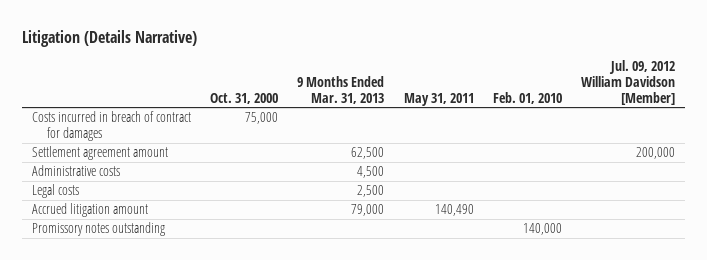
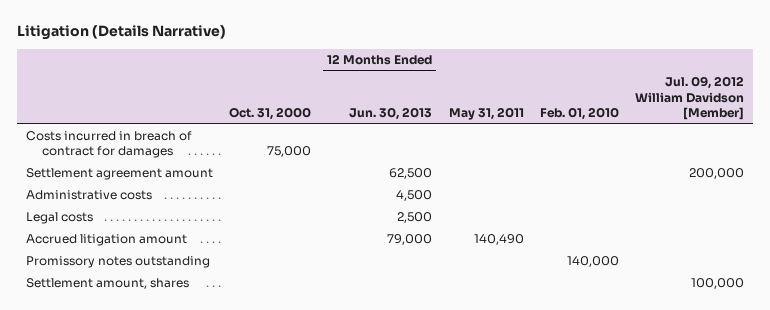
- | Oct. 31, 2000 | 9 Months Ended Mar. 31, 2013 | May 31, 2011 | Feb. 01, 2010 | Jul. 09, 2012 William Davidson [Member]
+ | Oct. 31, 2000 | 12 Months Ended Jun. 30, 2013 | May 31, 2011 | Feb. 01, 2010 | Jul. 09, 2012 William Davidson [Member]
+ Settlement amount, shares | | | | | 100,000

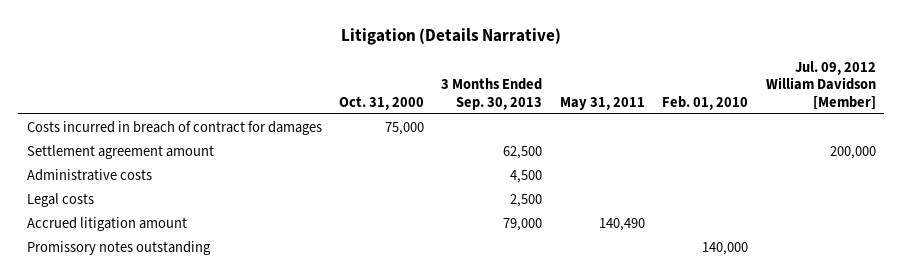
- | Oct. 31, 2000 | 12 Months Ended Jun. 30, 2013 | May 31, 2011 | Feb. 01, 2010 | Jul. 09, 2012 William Davidson [Member]
+ | Oct. 31, 2000 | 3 Months Ended Sep. 30, 2013 | May 31, 2011 | Feb. 01, 2010 | Jul. 09, 2012 William Davidson [Member]
- Settlement amount, shares | | | | | 100,000

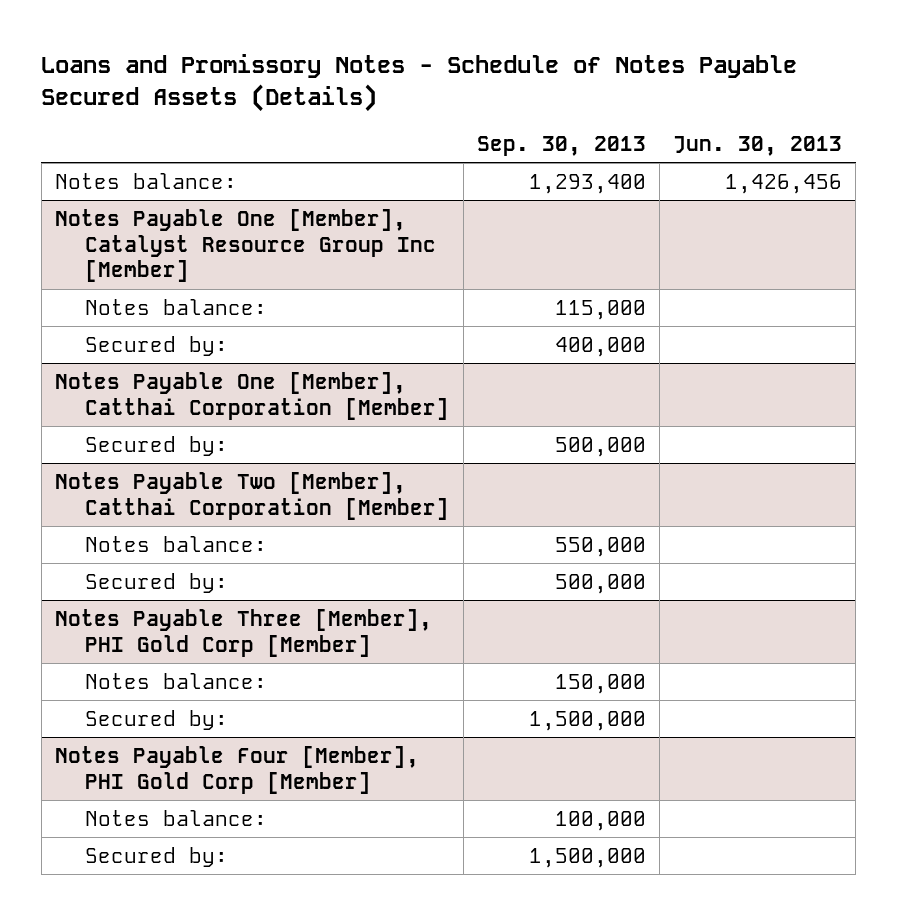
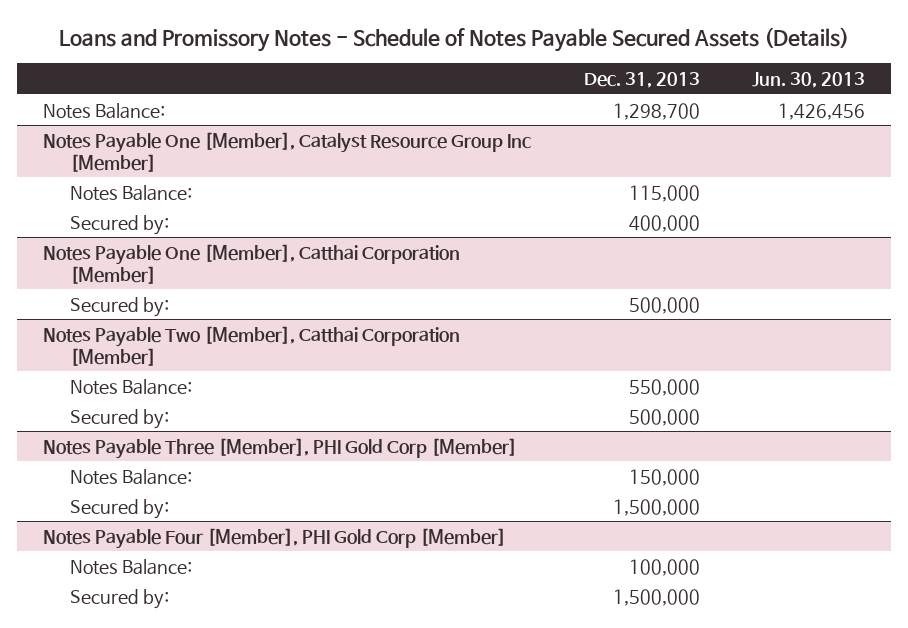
- | Sep. 30, 2013 | Jun. 30, 2013
+ | Dec. 31, 2013 | Jun. 30, 2013
- Notes balance: | 1,293,400 | 1,426,456
+ Notes Balance: | 1,298,700 | 1,426,456
@ Notes Payable One [Member], Catalyst Resource Group Inc [Member]
- Notes balance: | 115,000 |
+ Notes Balance: | 115,000 |
@ Notes Payable Two [Member], Catthai Corporation [Member]
- Notes balance: | 550,000 |
+ Notes Balance: | 550,000 |
@ Notes Payable Three [Member], PHI Gold Corp [Member]
- Notes balance: | 150,000 |
+ Notes Balance: | 150,000 |
@ Notes Payable Four [Member], PHI Gold Corp [Member]
- Notes balance: | 100,000 |
+ Notes Balance: | 100,000 |

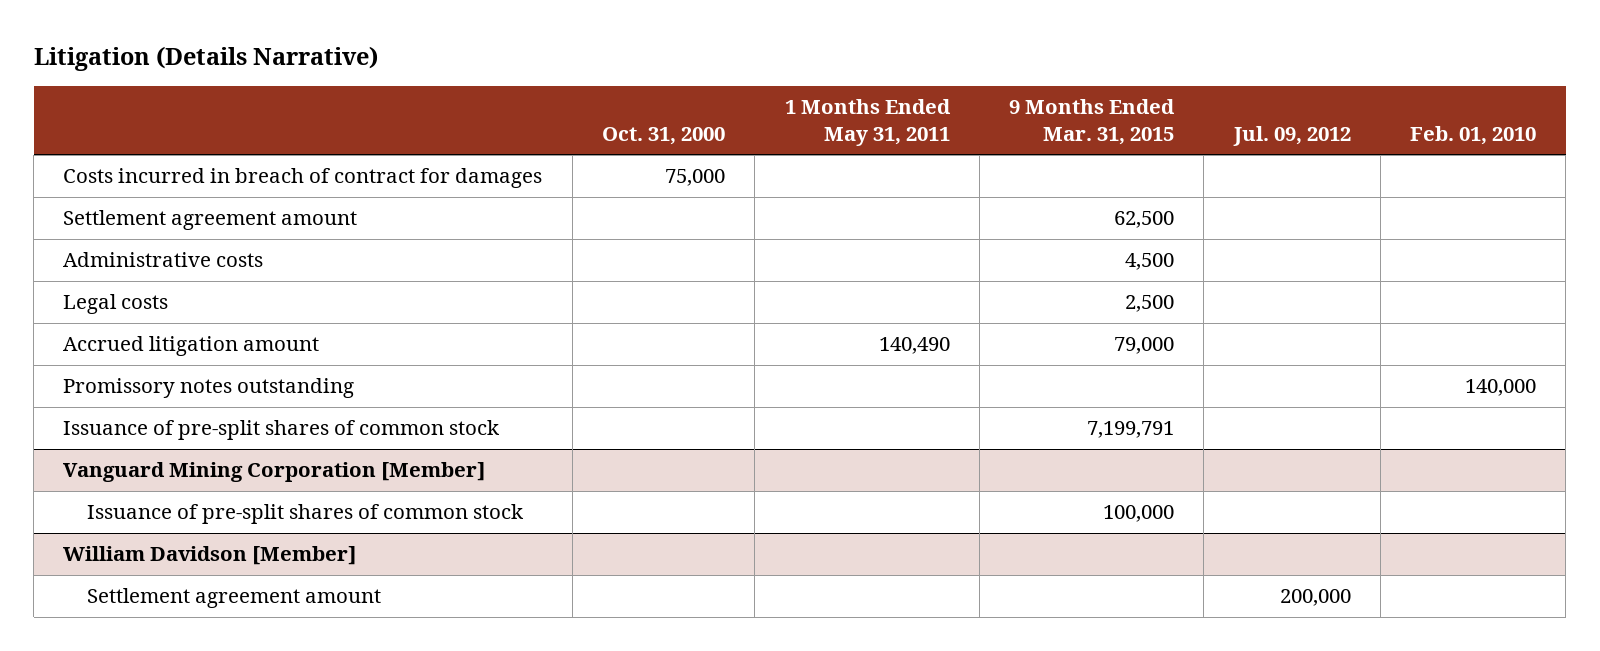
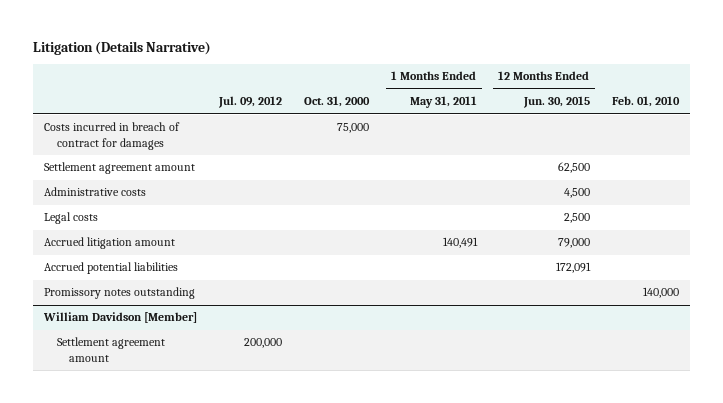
- | Oct. 31, 2000 | 1 Months Ended May 31, 2011 | 9 Months Ended Mar. 31, 2015 | Jul. 09, 2012 | Feb. 01, 2010
+ | Jul. 09, 2012 | Oct. 31, 2000 | 1 Months Ended May 31, 2011 | 12 Months Ended Jun. 30, 2015 | Feb. 01, 2010
- Accrued litigation amount | | 140,490 | 79,000 | |
+ Accrued litigation amount | | | 140,491 | 79,000 |
+ Accrued potential liabilities | | | | 172,091 |
- Issuance of pre-split shares of common stock | | | 7,199,791 | |
- Vanguard Mining Corporation [Member]
- Issuance of pre-split shares of common stock | | | 100,000 | |

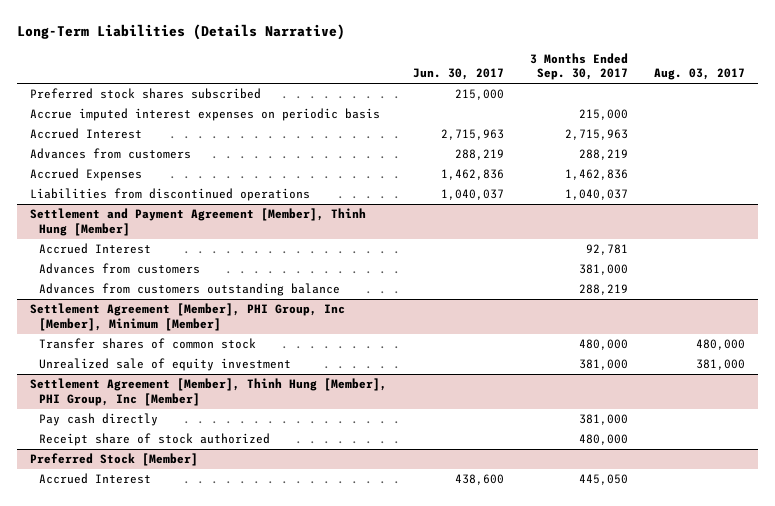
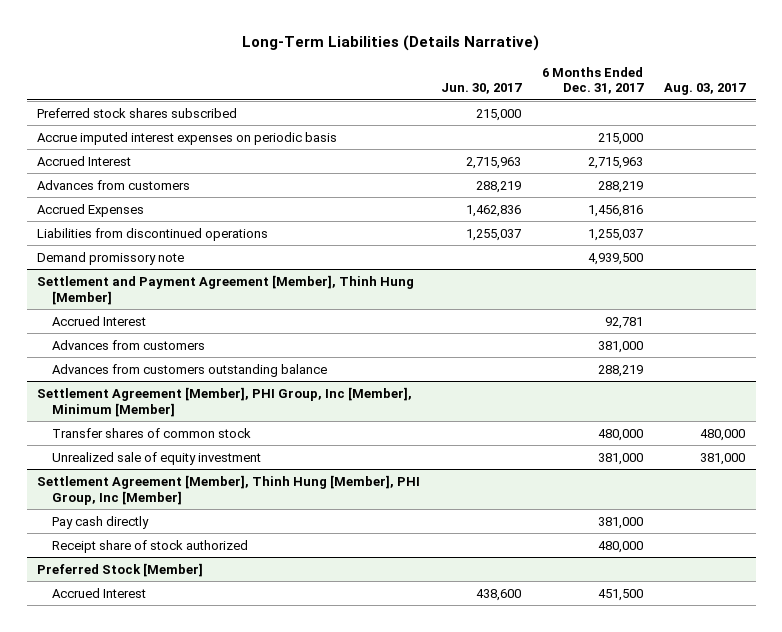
- | Jun. 30, 2017 | 3 Months Ended Sep. 30, 2017 | Aug. 03, 2017
+ | Jun. 30, 2017 | 6 Months Ended Dec. 31, 2017 | Aug. 03, 2017
- Liabilities from discontinued operations | 1,040,037 | 1,040,037 |
+ Liabilities from discontinued operations | 1,255,037 | 1,255,037 |
+ Demand promissory note | | 4,939,500 |

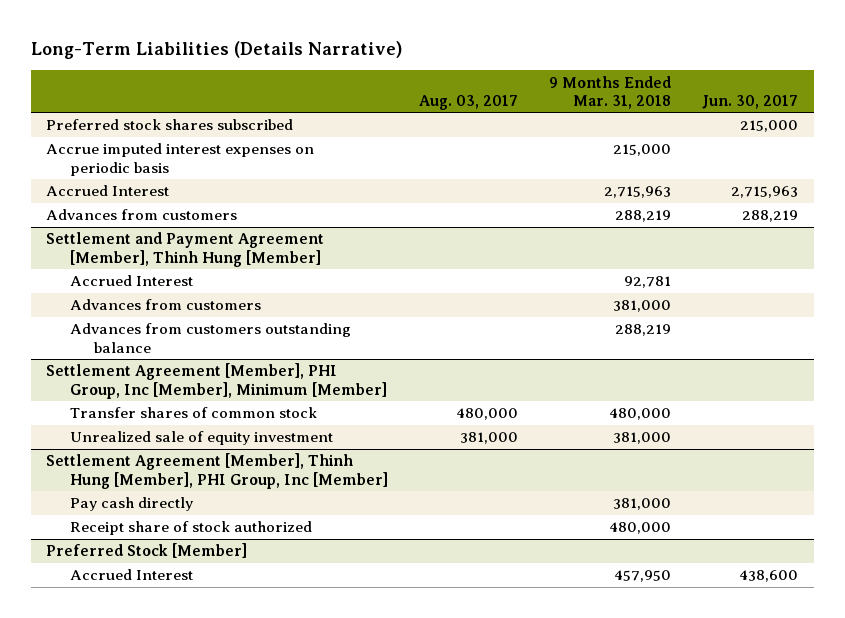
- | Jun. 30, 2017 | 6 Months Ended Dec. 31, 2017 | Aug. 03, 2017
+ | Aug. 03, 2017 | 9 Months Ended Mar. 31, 2018 | Jun. 30, 2017
- Accrued Expenses | 1,462,836 | 1,456,816 |
- Liabilities from discontinued operations | 1,255,037 | 1,255,037 |
- Demand promissory note | | 4,939,500 |

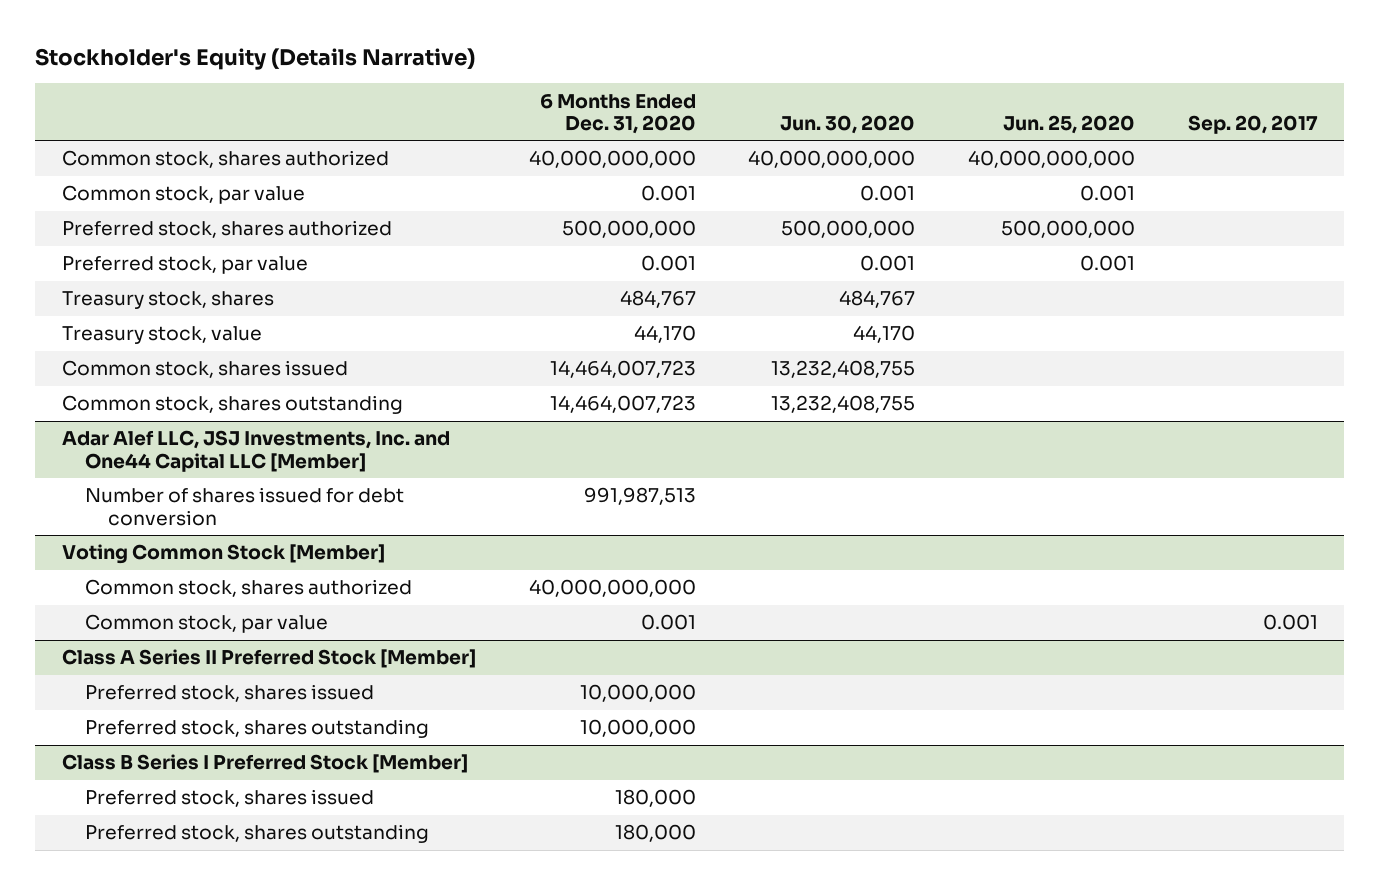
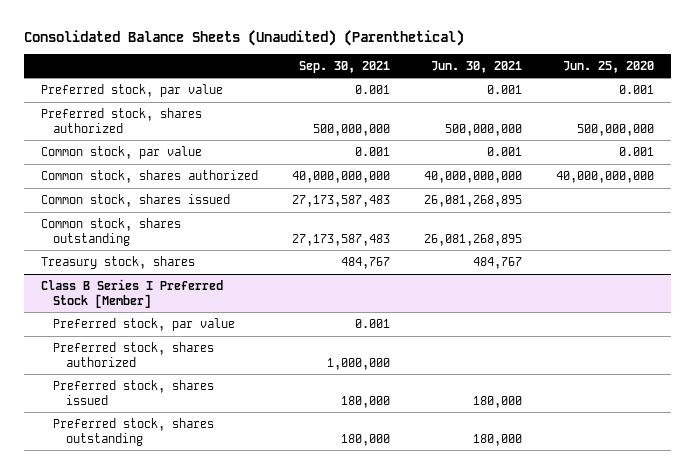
- Stockholder's Equity (Details Narrative)
+ Consolidated Balance Sheets (Unaudited) (Parenthetical)
- | 6 Months Ended Dec. 31, 2020 | Jun. 30, 2020 | Jun. 25, 2020 | Sep. 20, 2017
+ | Sep. 30, 2021 | Jun. 30, 2021 | Jun. 25, 2020
- Treasury stock, value | 44,170 | 44,170 | |
moved down: Preferred stock, shares authorized | 500,000,000 | 500,000,000 | 500,000,000
moved down: Common stock, par value | 0.001 | 0.001 | 0.001
moved down: Common stock, shares authorized | 40,000,000,000 | 40,000,000,000 | 40,000,000,000
- Adar Alef LLC, JSJ Investments, Inc. and One44 Capital LLC [Member]
- Number of shares issued for debt conversion | 991,987,513 | | |
- Voting Common Stock [Member]
- Common stock, shares authorized | 40,000,000,000 | | |
- Common stock, par value | 0.001 | | | 0.001
- Class A Series II Preferred Stock [Member]
- Preferred stock, shares issued | 10,000,000 | | |
- Preferred stock, shares outstanding | 10,000,000 | | |
moved down: Treasury stock, shares | 484,767 | 484,767 |
@ Class B Series I Preferred Stock [Member]
+ Preferred stock, par value | 0.001 | |
+ Preferred stock, shares authorized | 1,000,000 | |

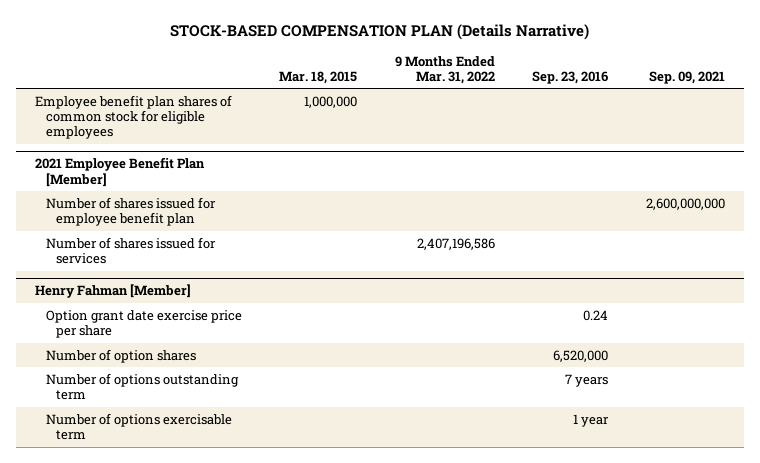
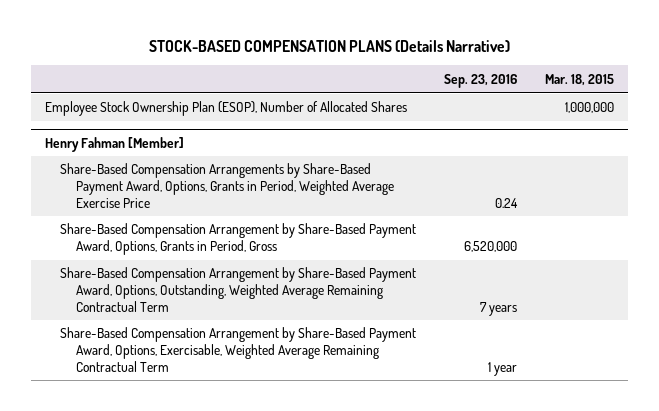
- STOCK-BASED COMPENSATION PLAN (Details Narrative)
+ STOCK-BASED COMPENSATION PLANS (Details Narrative)
- | Mar. 18, 2015 | 9 Months Ended Mar. 31, 2022 | Sep. 23, 2016 | Sep. 09, 2021
+ | Sep. 23, 2016 | Mar. 18, 2015
- Employee benefit plan shares of common stock for eligible employees | 1,000,000 | | |
- 2021 Employee Benefit Plan [Member]
- Number of shares issued for employee benefit plan | | | | 2,600,000,000
- Number of shares issued for services | | 2,407,196,586 | |
+ Employee Stock Ownership Plan (ESOP), Number of Allocated Shares | | 1,000,000
@ Henry Fahman [Member]
- Option grant date exercise price per share | | | 0.24 |
- Number of option shares | | | 6,520,000 |
- Number of options outstanding term | | | 7 years |
- Number of options exercisable term | | | 1 year |
+ Share-Based Compensation Arrangements by Share-Based Payment Award, Options, Grants in Period, Weighted Average Exercise Price | 0.24 |
+ Share-Based Compensation Arrangement by Share-Based Payment Award, Options, Grants in Period, Gross | 6,520,000 |
+ Share-Based Compensation Arrangement by Share-Based Payment Award, Options, Outstanding, Weighted Average Remaining Contractual Term | 7 years |
+ Share-Based Compensation Arrangement by Share-Based Payment Award, Options, Exercisable, Weighted Average Remaining Contractual Term | 1 year |

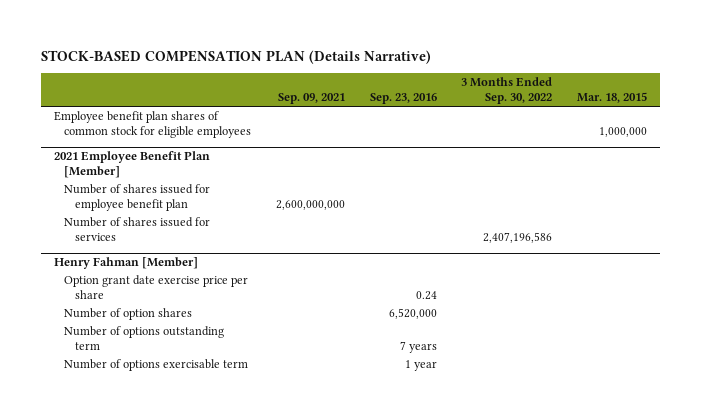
- STOCK-BASED COMPENSATION PLANS (Details Narrative)
+ STOCK-BASED COMPENSATION PLAN (Details Narrative)
- | Sep. 23, 2016 | Mar. 18, 2015
+ | Sep. 09, 2021 | Sep. 23, 2016 | 3 Months Ended Sep. 30, 2022 | Mar. 18, 2015
- Employee Stock Ownership Plan (ESOP), Number of Allocated Shares | | 1,000,000
+ Employee benefit plan shares of common stock for eligible employees | | | | 1,000,000
+ 2021 Employee Benefit Plan [Member]
+ Number of shares issued for employee benefit plan | 2,600,000,000 | | |
+ Number of shares issued for services | | | 2,407,196,586 |
@ Henry Fahman [Member]
- Share-Based Compensation Arrangements by Share-Based Payment Award, Options, Grants in Period, Weighted Average Exercise Price | 0.24 |
- Share-Based Compensation Arrangement by Share-Based Payment Award, Options, Grants in Period, Gross | 6,520,000 |
- Share-Based Compensation Arrangement by Share-Based Payment Award, Options, Outstanding, Weighted Average Remaining Contractual Term | 7 years |
- Share-Based Compensation Arrangement by Share-Based Payment Award, Options, Exercisable, Weighted Average Remaining Contractual Term | 1 year |
+ Option grant date exercise price per share | | 0.24 | |
+ Number of option shares | | 6,520,000 | |
+ Number of options outstanding term | | 7 years | |
+ Number of options exercisable term | | 1 year | |

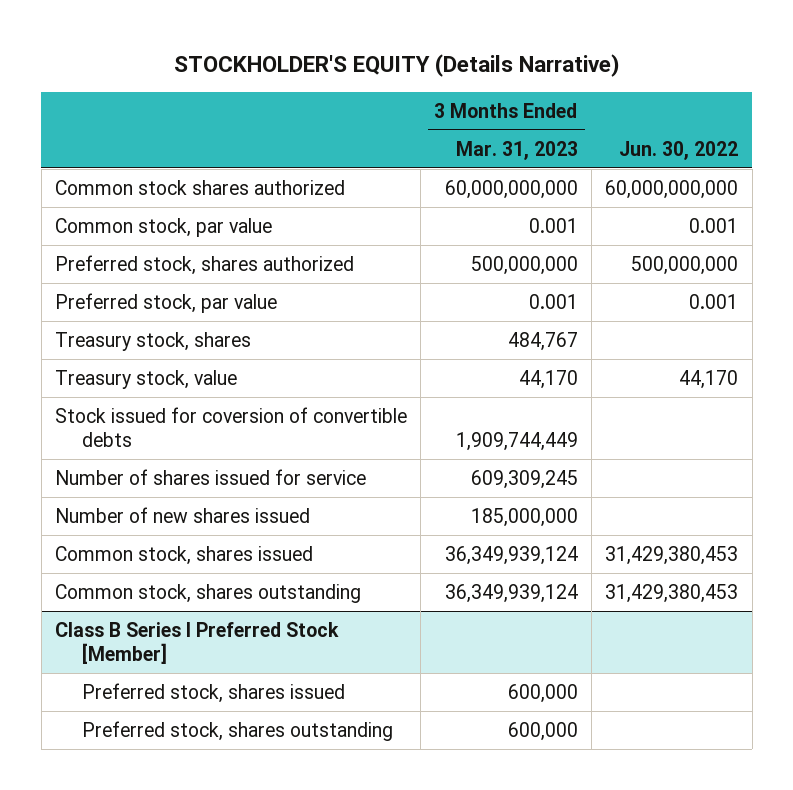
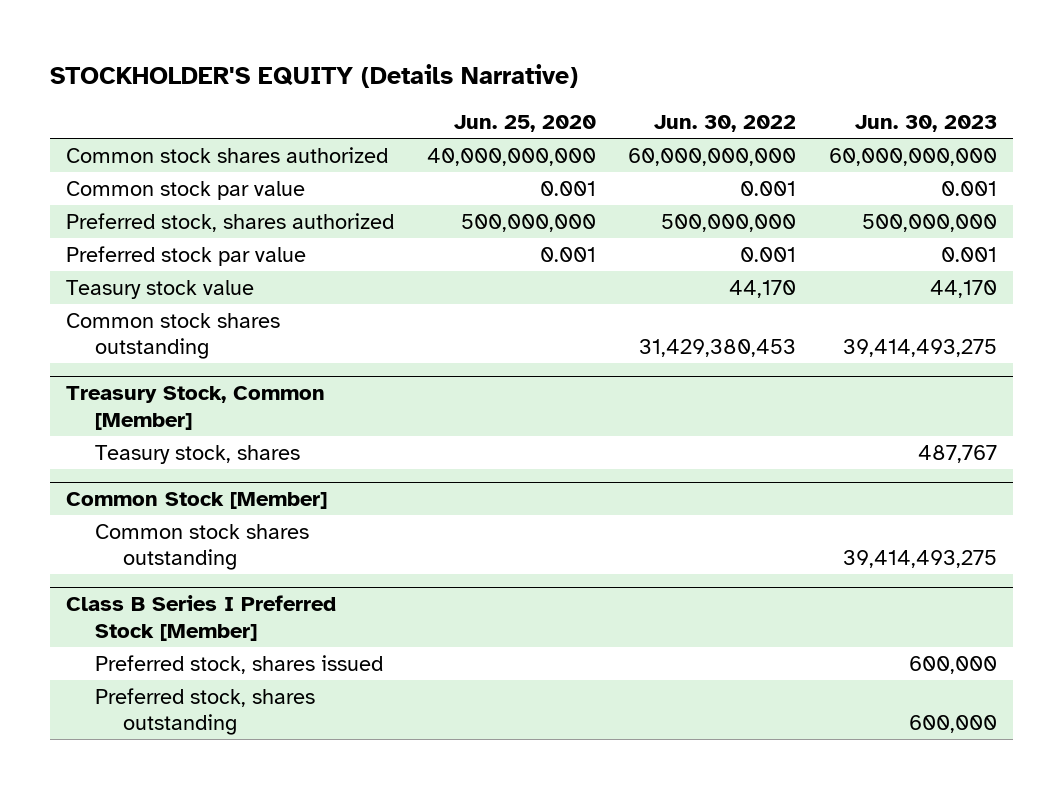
- | 3 Months Ended Mar. 31, 2023 | Jun. 30, 2022
+ | Jun. 25, 2020 | Jun. 30, 2022 | Jun. 30, 2023
- Common stock, par value | 0.001 | 0.001
+ Common stock par value | 0.001 | 0.001 | 0.001
- Preferred stock, par value | 0.001 | 0.001
- Treasury stock, shares | 484,767 |
- Treasury stock, value | 44,170 | 44,170
- Stock issued for coversion of convertible debts | 1,909,744,449 |
- Number of shares issued for service | 609,309,245 |
- Number of new shares issued | 185,000,000 |
- Common stock, shares issued | 36,349,939,124 | 31,429,380,453
- Common stock, shares outstanding | 36,349,939,124 | 31,429,380,453
+ Preferred stock par value | 0.001 | 0.001 | 0.001
+ Teasury stock value | | 44,170 | 44,170
+ Common stock shares outstanding | | 31,429,380,453 | 39,414,493,275
+ Treasury Stock, Common [Member]
+ Teasury stock, shares | | | 487,767
+ Common Stock [Member]
+ Common stock shares outstanding | | | 39,414,493,275

